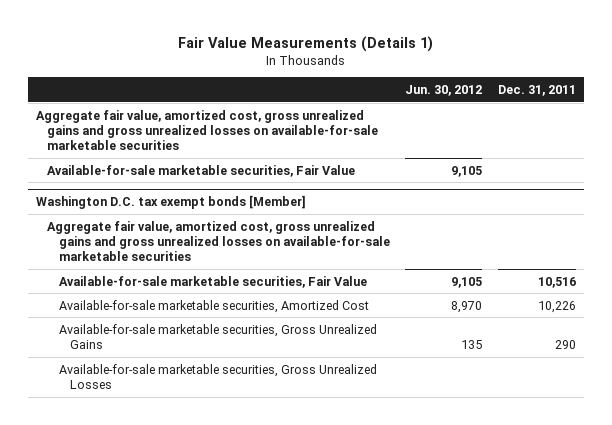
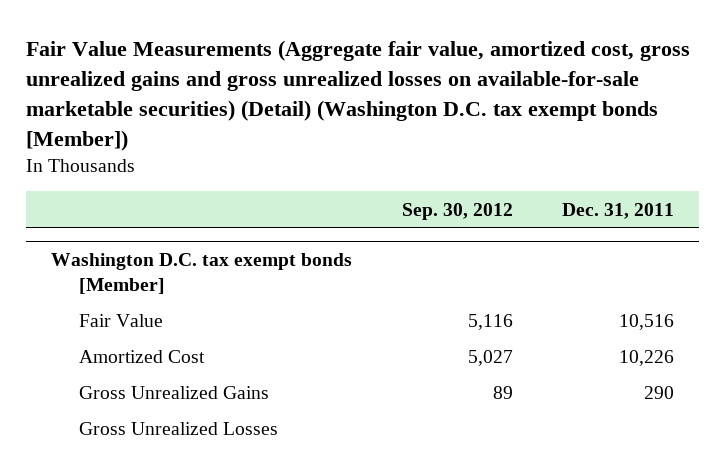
- Fair Value Measurements (Details 1)
+ Fair Value Measurements (Aggregate fair value, amortized cost, gross unrealized gains and gross unrealized losses on available-for-sale marketable securities) (Detail) (Washington D.C. tax exempt bonds [Member])
- | Jun. 30, 2012 | Dec. 31, 2011
+ | Sep. 30, 2012 | Dec. 31, 2011
- Aggregate fair value, amortized cost, gross unrealized gains and gross unrealized losses on available-for-sale marketable securities
- Available-for-sale marketable securities, Fair Value | 9,105 |
@ Washington D.C. tax exempt bonds [Member]
- Aggregate fair value, amortized cost, gross unrealized gains and gross unrealized losses on available-for-sale marketable securities
- Available-for-sale marketable securities, Fair Value | 9,105 | 10,516
- Available-for-sale marketable securities, Amortized Cost | 8,970 | 10,226
- Available-for-sale marketable securities, Gross Unrealized Gains | 135 | 290
- Available-for-sale marketable securities, Gross Unrealized Losses
+ Fair Value | 5,116 | 10,516
+ Amortized Cost | 5,027 | 10,226
+ Gross Unrealized Gains | 89 | 290
+ Gross Unrealized Losses

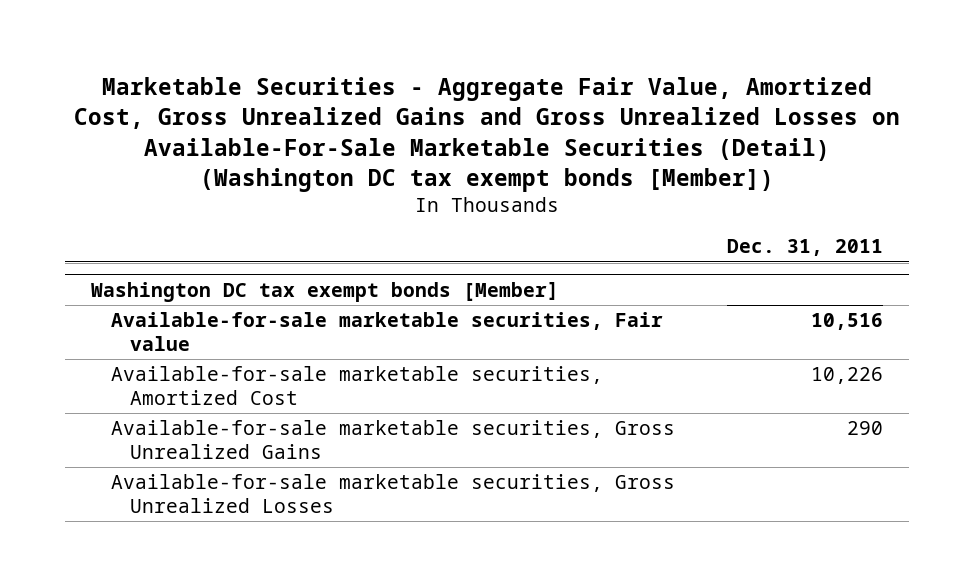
- Fair Value Measurements (Aggregate fair value, amortized cost, gross unrealized gains and gross unrealized losses on available-for-sale marketable securities) (Detail) (Washington D.C. tax exempt bonds [Member])
+ Marketable Securities - Aggregate Fair Value, Amortized Cost, Gross Unrealized Gains and Gross Unrealized Losses on Available-For-Sale Marketable Securities (Detail) (Washington DC tax exempt bonds [Member])
- | Sep. 30, 2012 | Dec. 31, 2011
+ | Dec. 31, 2011
- Washington D.C. tax exempt bonds [Member]
- Fair Value | 5,116 | 10,516
- Amortized Cost | 5,027 | 10,226
- Gross Unrealized Gains | 89 | 290
- Gross Unrealized Losses
+ Washington DC tax exempt bonds [Member]
+ Available-for-sale marketable securities, Fair value | 10,516
+ Available-for-sale marketable securities, Amortized Cost | 10,226
+ Available-for-sale marketable securities, Gross Unrealized Gains | 290
+ Available-for-sale marketable securities, Gross Unrealized Losses

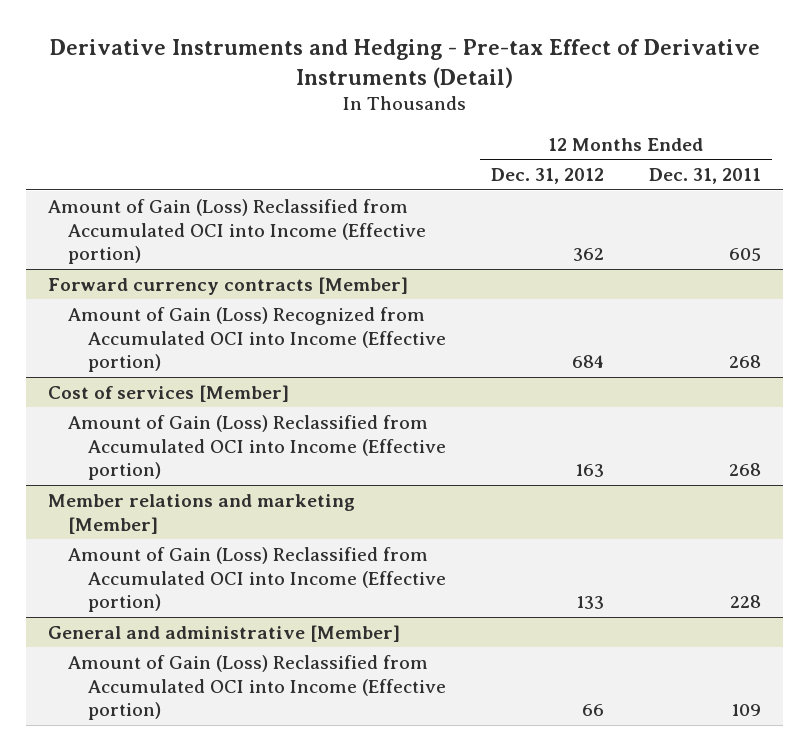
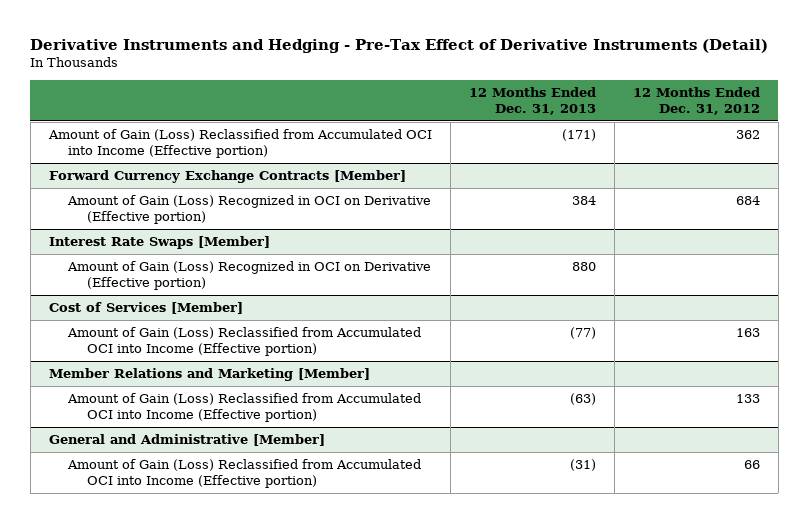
- Derivative Instruments and Hedging - Pre-tax Effect of Derivative Instruments (Detail)
+ Derivative Instruments and Hedging - Pre-Tax Effect of Derivative Instruments (Detail)
- | 12 Months Ended Dec. 31, 2012 | 12 Months Ended Dec. 31, 2011
+ | 12 Months Ended Dec. 31, 2013 | 12 Months Ended Dec. 31, 2012
- Forward currency contracts [Member]
- Amount of Gain (Loss) Recognized from Accumulated OCI into Income (Effective portion) | 684 | 268
- Cost of services [Member]
+ Forward Currency Exchange Contracts [Member]
+ Amount of Gain (Loss) Recognized in OCI on Derivative (Effective portion) | 384 | 684
+ Interest Rate Swaps [Member]
+ Amount of Gain (Loss) Recognized in OCI on Derivative (Effective portion) | 880 |
+ Cost of Services [Member]
- Member relations and marketing [Member]
+ Member Relations and Marketing [Member]
- General and administrative [Member]
+ General and Administrative [Member]

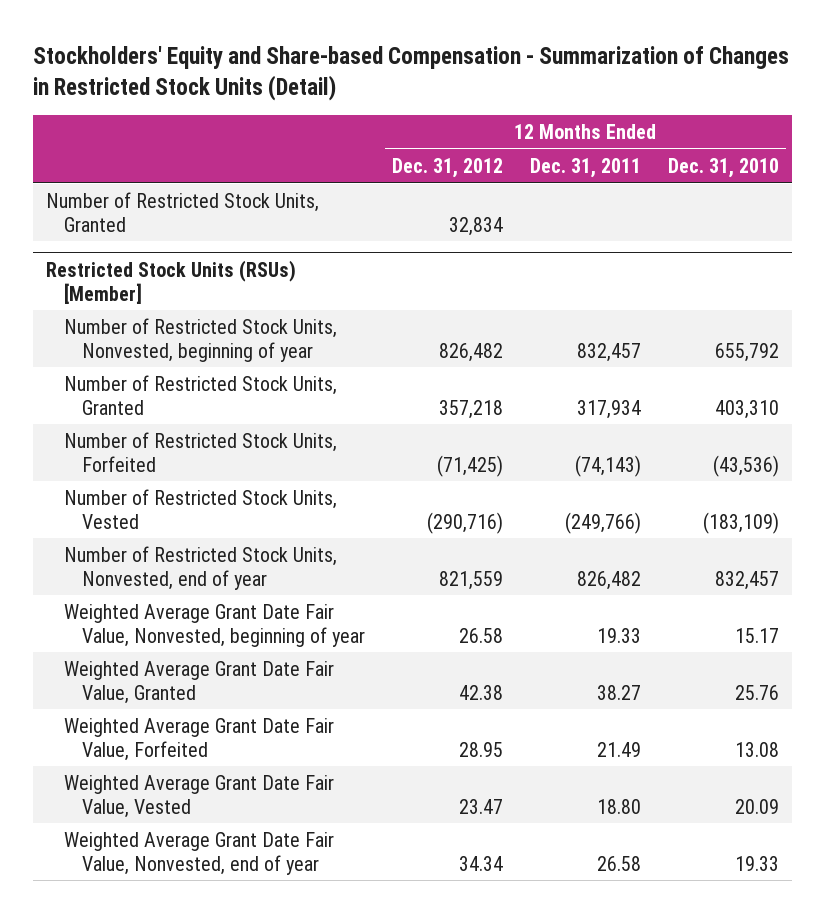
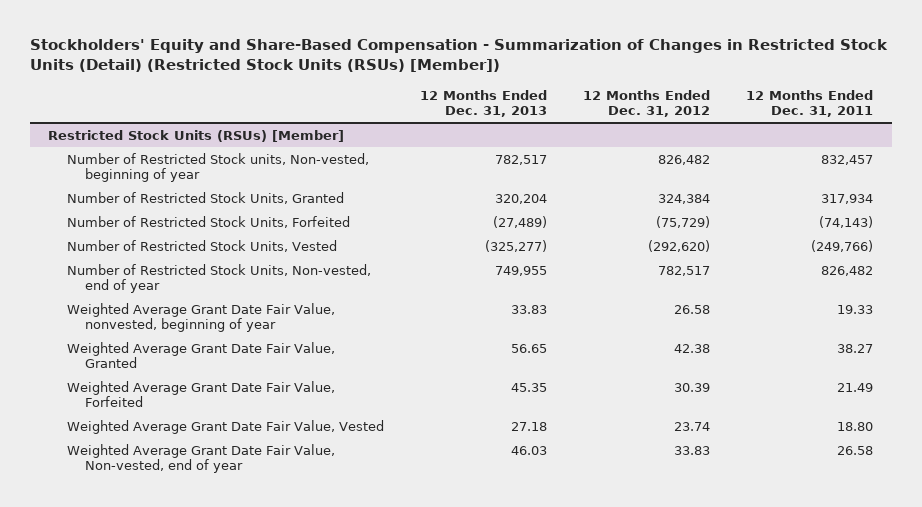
- Stockholders' Equity and Share-based Compensation - Summarization of Changes in Restricted Stock Units (Detail)
+ Stockholders' Equity and Share-Based Compensation - Summarization of Changes in Restricted Stock Units (Detail) (Restricted Stock Units (RSUs) [Member])
- | 12 Months Ended Dec. 31, 2012 | 12 Months Ended Dec. 31, 2011 | 12 Months Ended Dec. 31, 2010
+ | 12 Months Ended Dec. 31, 2013 | 12 Months Ended Dec. 31, 2012 | 12 Months Ended Dec. 31, 2011
- Number of Restricted Stock Units, Granted | 32,834 | |
@ Restricted Stock Units (RSUs) [Member]
- Number of Restricted Stock Units, Nonvested, beginning of year | 826,482 | 832,457 | 655,792
- Number of Restricted Stock Units, Granted | 357,218 | 317,934 | 403,310
- Number of Restricted Stock Units, Forfeited | (71,425) | (74,143) | (43,536)
- Number of Restricted Stock Units, Vested | (290,716) | (249,766) | (183,109)
- Number of Restricted Stock Units, Nonvested, end of year | 821,559 | 826,482 | 832,457
- Weighted Average Grant Date Fair Value, Nonvested, beginning of year | 26.58 | 19.33 | 15.17
+ Number of Restricted Stock units, Non-vested, beginning of year | 782,517 | 826,482 | 832,457
+ Number of Restricted Stock Units, Granted | 320,204 | 324,384 | 317,934
+ Number of Restricted Stock Units, Forfeited | (27,489) | (75,729) | (74,143)
+ Number of Restricted Stock Units, Vested | (325,277) | (292,620) | (249,766)
+ Number of Restricted Stock Units, Non-vested, end of year | 749,955 | 782,517 | 826,482
+ Weighted Average Grant Date Fair Value, nonvested, beginning of year | 33.83 | 26.58 | 19.33
- Weighted Average Grant Date Fair Value, Forfeited | 28.95 | 21.49 | 13.08
- Weighted Average Grant Date Fair Value, Vested | 23.47 | 18.80 | 20.09
- Weighted Average Grant Date Fair Value, Nonvested, end of year | 34.34 | 26.58 | 19.33
+ Weighted Average Grant Date Fair Value, Forfeited | 45.35 | 30.39 | 21.49
+ Weighted Average Grant Date Fair Value, Vested | 27.18 | 23.74 | 18.80
+ Weighted Average Grant Date Fair Value, Non-vested, end of year | 46.03 | 33.83 | 26.58

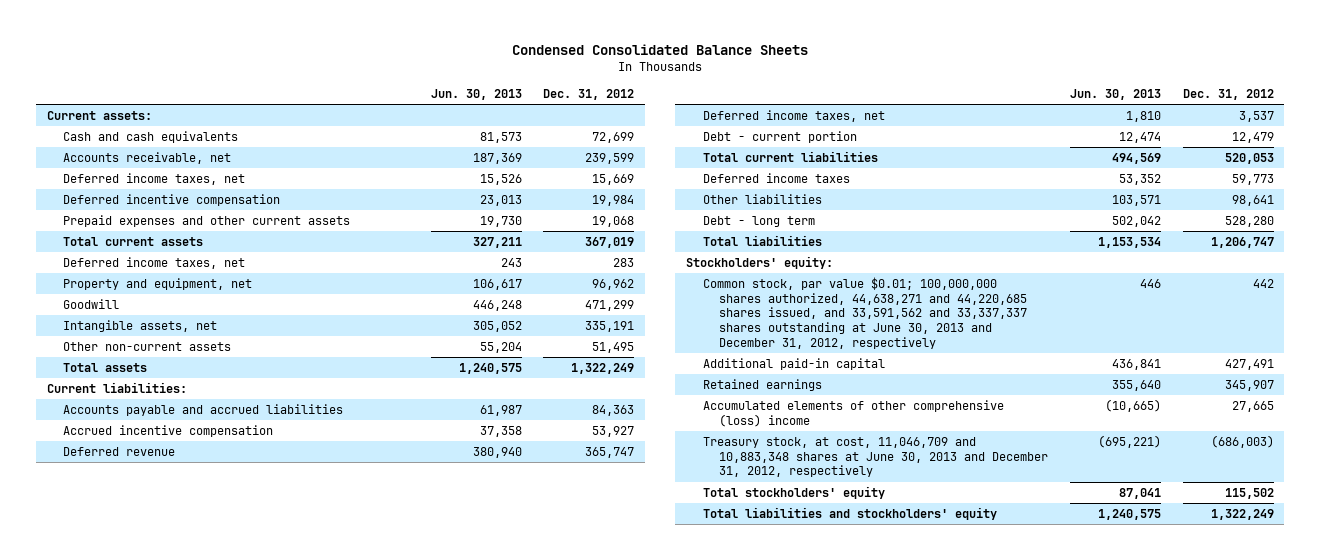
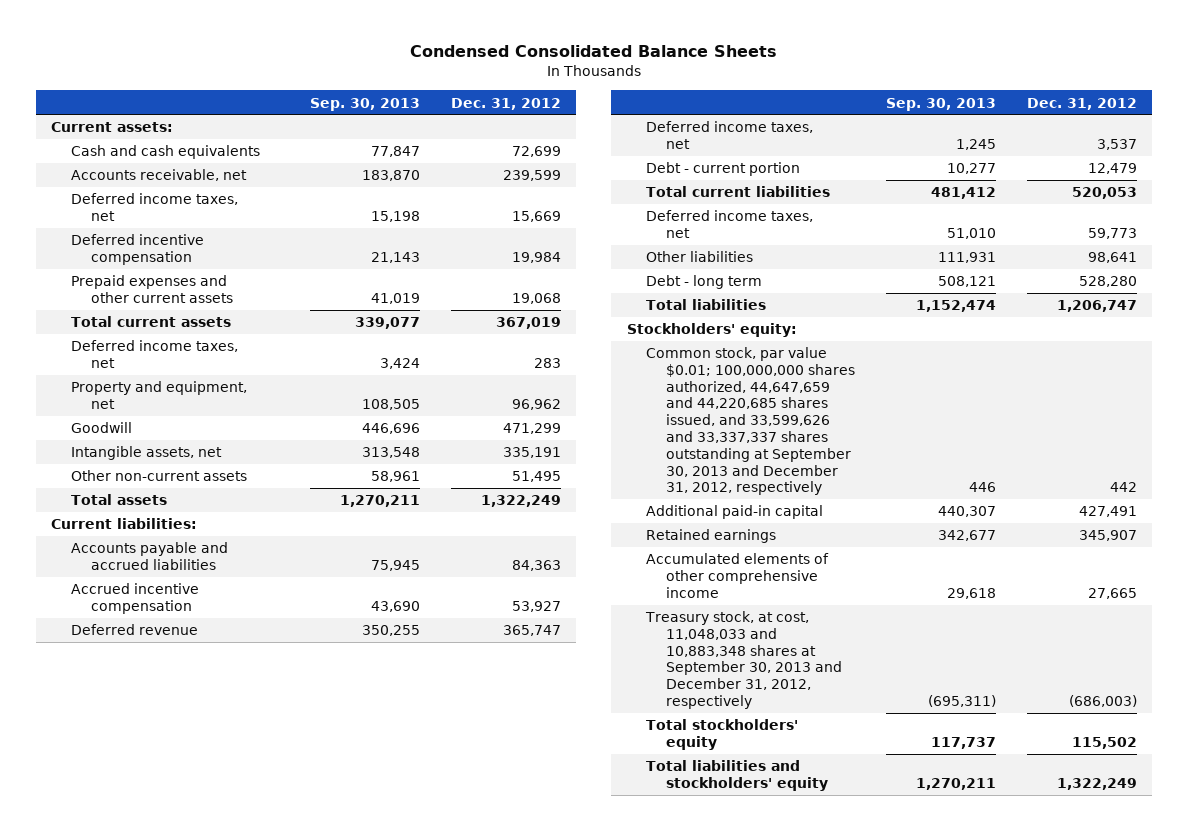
- | Jun. 30, 2013 | Dec. 31, 2012
+ | Sep. 30, 2013 | Dec. 31, 2012
- Deferred income taxes | 53,352 | 59,773
+ Deferred income taxes, net | 51,010 | 59,773
- Common stock, par value $0.01; 100,000,000 shares authorized, 44,638,271 and 44,220,685 shares issued, and 33,591,562 and 33,337,337 shares outstanding at June 30, 2013 and December 31, 2012, respectively | 446 | 442
+ Common stock, par value $0.01; 100,000,000 shares authorized, 44,647,659 and 44,220,685 shares issued, and 33,599,626 and 33,337,337 shares outstanding at September 30, 2013 and December 31, 2012, respectively | 446 | 442
- Accumulated elements of other comprehensive (loss) income | (10,665) | 27,665
- Treasury stock, at cost, 11,046,709 and 10,883,348 shares at June 30, 2013 and December 31, 2012, respectively | (695,221) | (686,003)
+ Accumulated elements of other comprehensive income | 29,618 | 27,665
+ Treasury stock, at cost, 11,048,033 and 10,883,348 shares at September 30, 2013 and December 31, 2012, respectively | (695,311) | (686,003)

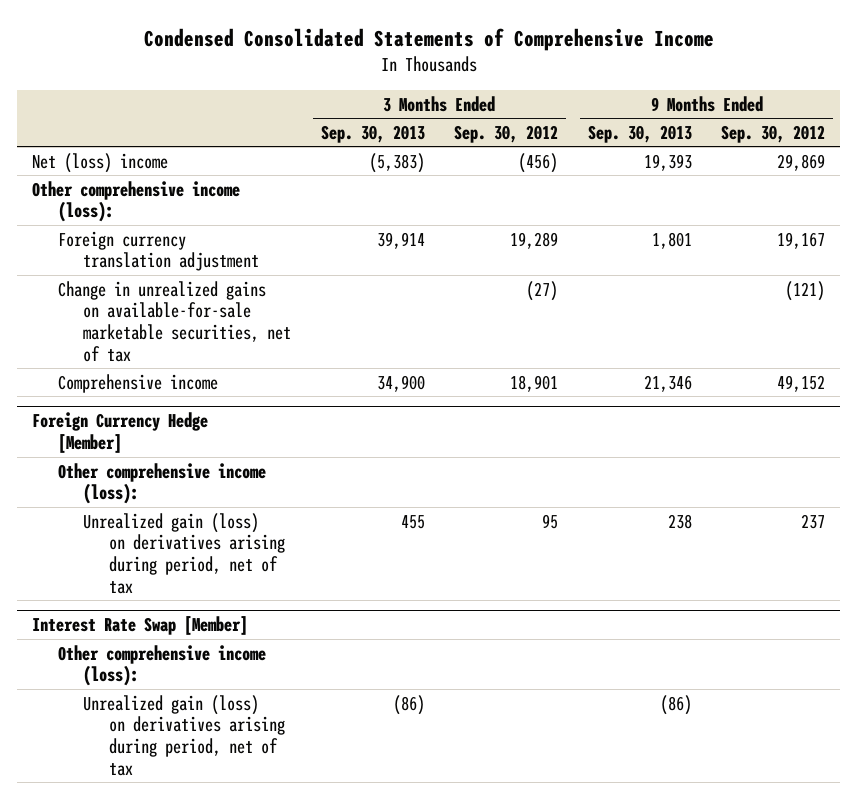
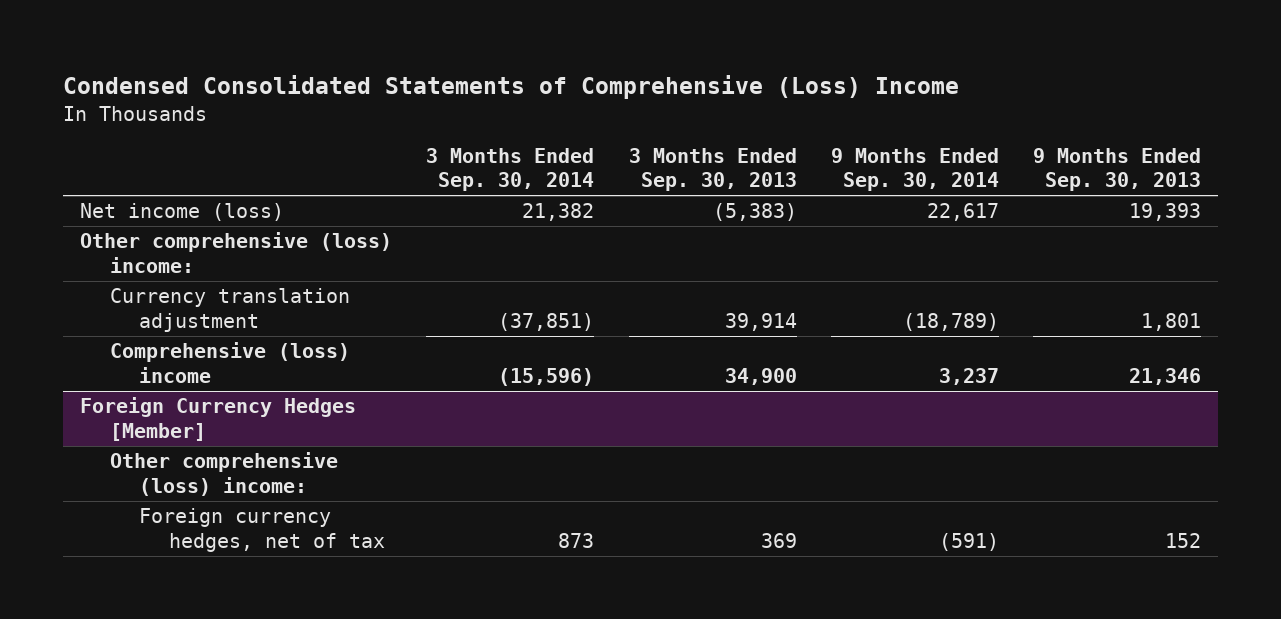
- Condensed Consolidated Statements of Comprehensive Income
+ Condensed Consolidated Statements of Comprehensive (Loss) Income
- | 3 Months Ended Sep. 30, 2013 | 3 Months Ended Sep. 30, 2012 | 9 Months Ended Sep. 30, 2013 | 9 Months Ended Sep. 30, 2012
+ | 3 Months Ended Sep. 30, 2014 | 3 Months Ended Sep. 30, 2013 | 9 Months Ended Sep. 30, 2014 | 9 Months Ended Sep. 30, 2013
- Net (loss) income | (5,383) | (456) | 19,393 | 29,869
- Other comprehensive income (loss):
- Foreign currency translation adjustment | 39,914 | 19,289 | 1,801 | 19,167
- Change in unrealized gains on available-for-sale marketable securities, net of tax | | (27) | | (121)
- Comprehensive income | 34,900 | 18,901 | 21,346 | 49,152
- Foreign Currency Hedge [Member]
- Other comprehensive income (loss):
- Unrealized gain (loss) on derivatives arising during period, net of tax | 455 | 95 | 238 | 237
- Interest Rate Swap [Member]
- Other comprehensive income (loss):
- Unrealized gain (loss) on derivatives arising during period, net of tax | (86) | | (86) |
+ Net income (loss) | 21,382 | (5,383) | 22,617 | 19,393
+ Other comprehensive (loss) income:
+ Currency translation adjustment | (37,851) | 39,914 | (18,789) | 1,801
+ Comprehensive (loss) income | (15,596) | 34,900 | 3,237 | 21,346
+ Foreign Currency Hedges [Member]
+ Other comprehensive (loss) income:
+ Foreign currency hedges, net of tax | 873 | 369 | (591) | 152

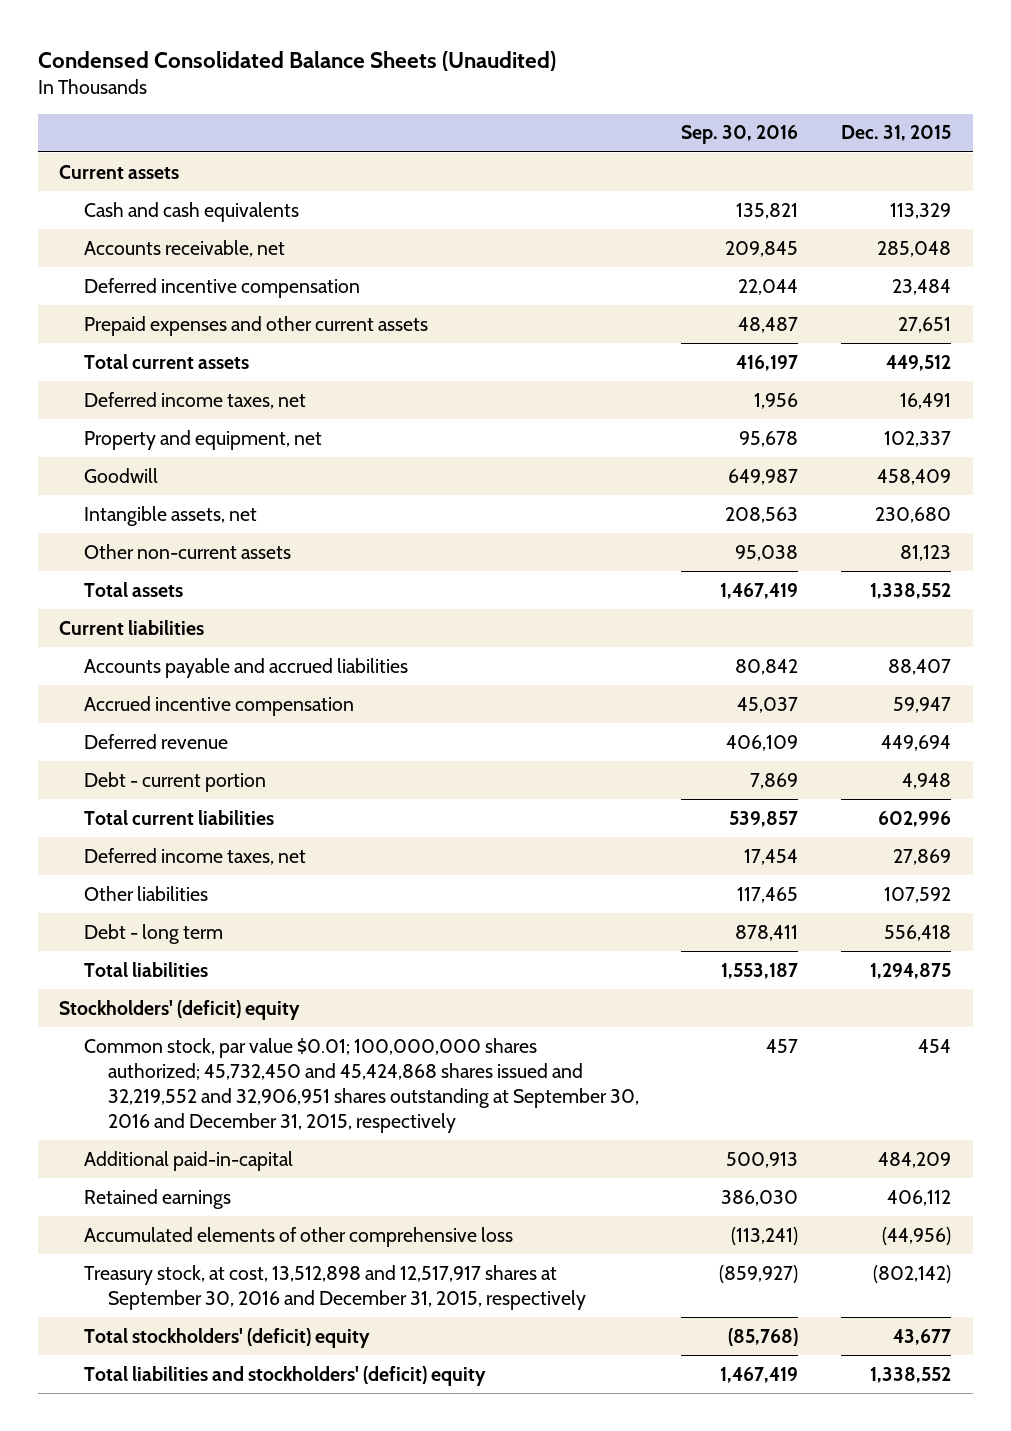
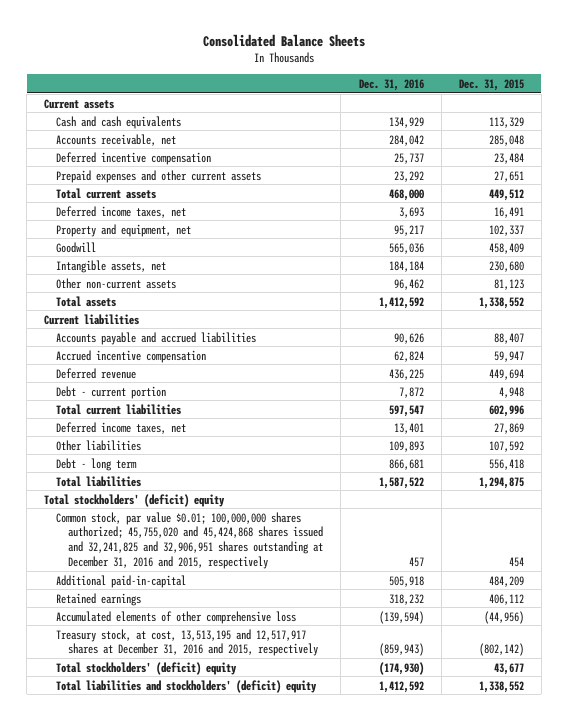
- Condensed Consolidated Balance Sheets (Unaudited)
+ Consolidated Balance Sheets
- | Sep. 30, 2016 | Dec. 31, 2015
+ | Dec. 31, 2016 | Dec. 31, 2015
- Stockholders' (deficit) equity
- Common stock, par value $0.01; 100,000,000 shares authorized; 45,732,450 and 45,424,868 shares issued and 32,219,552 and 32,906,951 shares outstanding at September 30, 2016 and December 31, 2015, respectively | 457 | 454
+ Total stockholders' (deficit) equity
+ Common stock, par value $0.01; 100,000,000 shares authorized; 45,755,020 and 45,424,868 shares issued and 32,241,825 and 32,906,951 shares outstanding at December 31, 2016 and 2015, respectively | 457 | 454
- Treasury stock, at cost, 13,512,898 and 12,517,917 shares at September 30, 2016 and December 31, 2015, respectively | (859,927) | (802,142)
+ Treasury stock, at cost, 13,513,195 and 12,517,917 shares at December 31, 2016 and 2015, respectively | (859,943) | (802,142)

